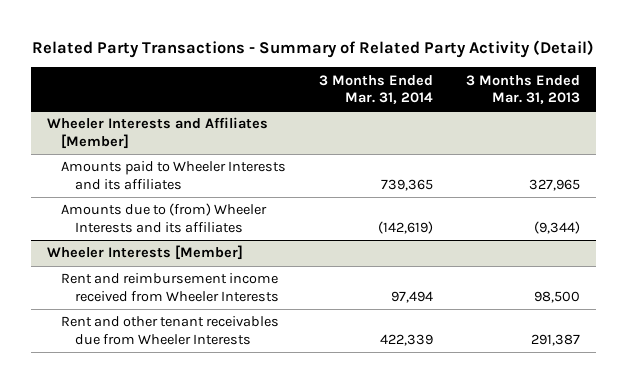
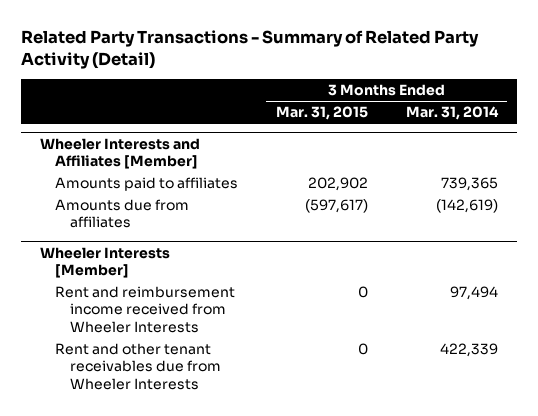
- | 3 Months Ended Mar. 31, 2014 | 3 Months Ended Mar. 31, 2013
+ | 3 Months Ended Mar. 31, 2015 | 3 Months Ended Mar. 31, 2014
@ Wheeler Interests and Affiliates [Member]
- Amounts paid to Wheeler Interests and its affiliates | 739,365 | 327,965
- Amounts due to (from) Wheeler Interests and its affiliates | (142,619) | (9,344)
+ Amounts paid to affiliates | 202,902 | 739,365
+ Amounts due from affiliates | (597,617) | (142,619)

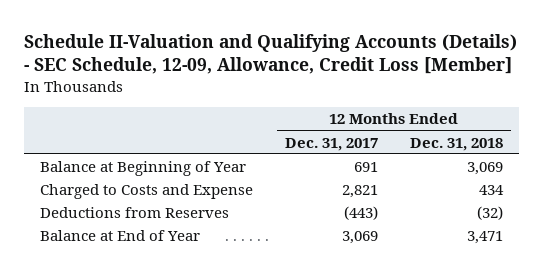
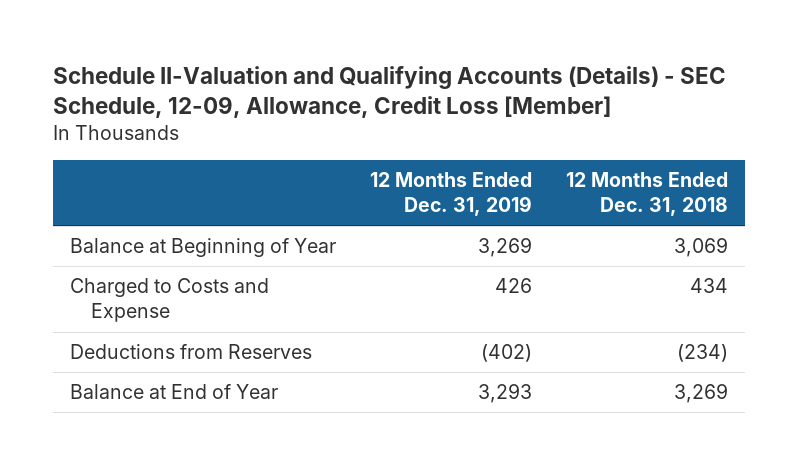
- | 12 Months Ended Dec. 31, 2017 | 12 Months Ended Dec. 31, 2018
+ | 12 Months Ended Dec. 31, 2019 | 12 Months Ended Dec. 31, 2018
- Deductions from Reserves | (443) | (32)
- Balance at End of Year | 3,069 | 3,471
+ Deductions from Reserves | (402) | (234)
+ Balance at End of Year | 3,293 | 3,269

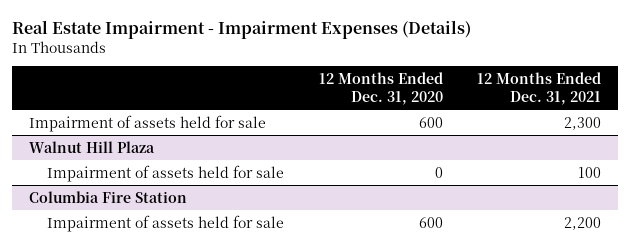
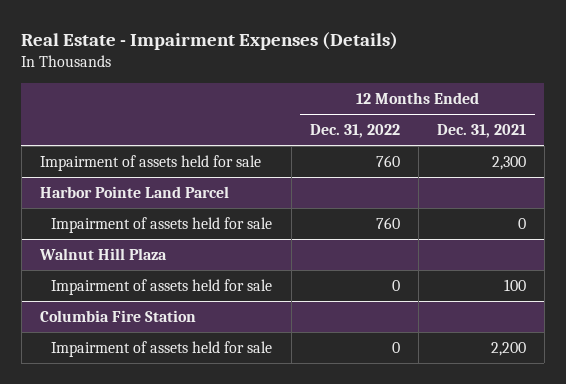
- Real Estate Impairment - Impairment Expenses (Details)
+ Real Estate - Impairment Expenses (Details)
- | 12 Months Ended Dec. 31, 2020 | 12 Months Ended Dec. 31, 2021
+ | 12 Months Ended Dec. 31, 2022 | 12 Months Ended Dec. 31, 2021
+ Harbor Pointe Land Parcel
+ Impairment of assets held for sale | 760 | 0

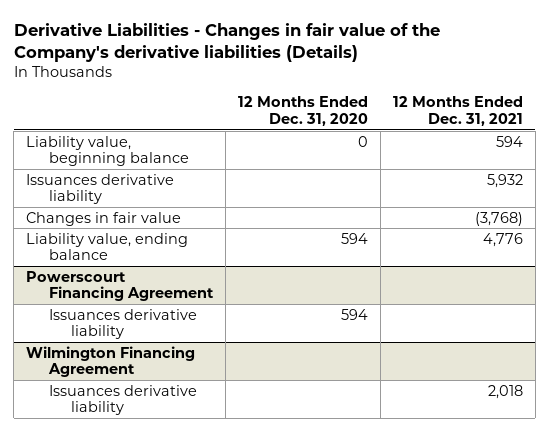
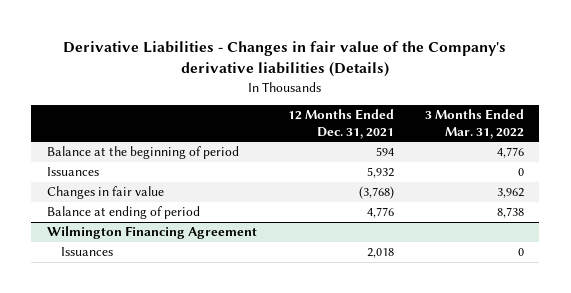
- | 12 Months Ended Dec. 31, 2020 | 12 Months Ended Dec. 31, 2021
+ | 12 Months Ended Dec. 31, 2021 | 3 Months Ended Mar. 31, 2022
- Liability value, beginning balance | 0 | 594
- Issuances derivative liability | | 5,932
+ Balance at the beginning of period | 594 | 4,776
+ Issuances | 5,932 | 0
- Liability value, ending balance | 594 | 4,776
- Powerscourt Financing Agreement
- Issuances derivative liability | 594 |
+ Balance at ending of period | 4,776 | 8,738
@ Wilmington Financing Agreement
- Issuances derivative liability | | 2,018
+ Issuances | 2,018 | 0

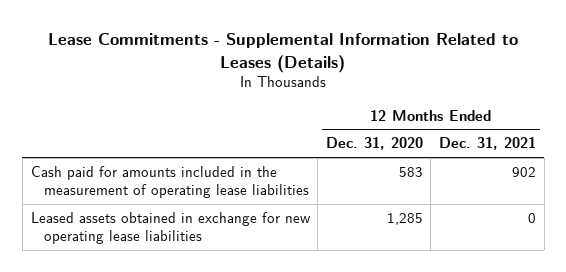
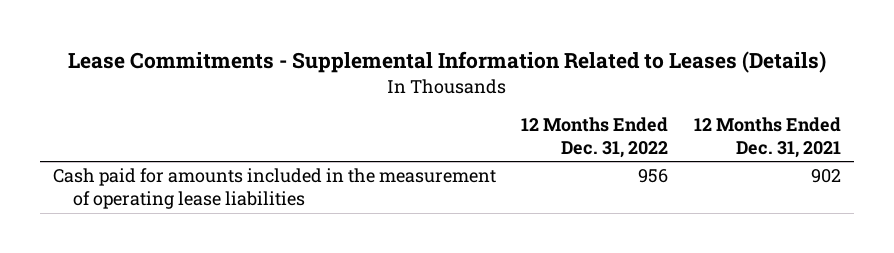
- | 12 Months Ended Dec. 31, 2020 | 12 Months Ended Dec. 31, 2021
+ | 12 Months Ended Dec. 31, 2022 | 12 Months Ended Dec. 31, 2021
- Leased assets obtained in exchange for new operating lease liabilities | 1,285 | 0

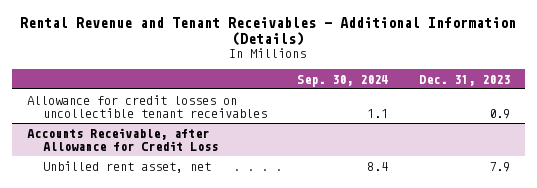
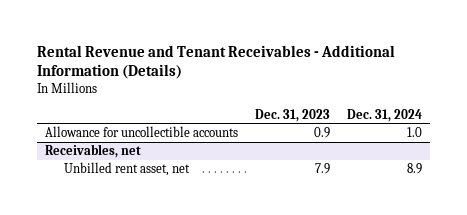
- | Sep. 30, 2024 | Dec. 31, 2023
+ | Dec. 31, 2023 | Dec. 31, 2024
- Allowance for credit losses on uncollectible tenant receivables | 1.1 | 0.9
- Accounts Receivable, after Allowance for Credit Loss
+ Allowance for uncollectible accounts | 0.9 | 1.0
+ Receivables, net

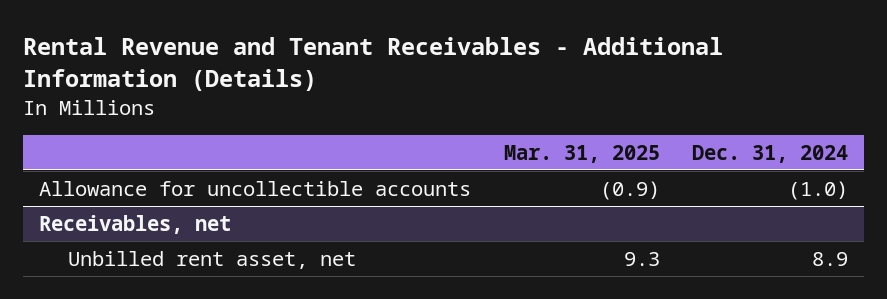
- | Dec. 31, 2023 | Dec. 31, 2024
+ | Mar. 31, 2025 | Dec. 31, 2024
- Allowance for uncollectible accounts | 0.9 | 1.0
+ Allowance for uncollectible accounts | (0.9) | (1.0)

